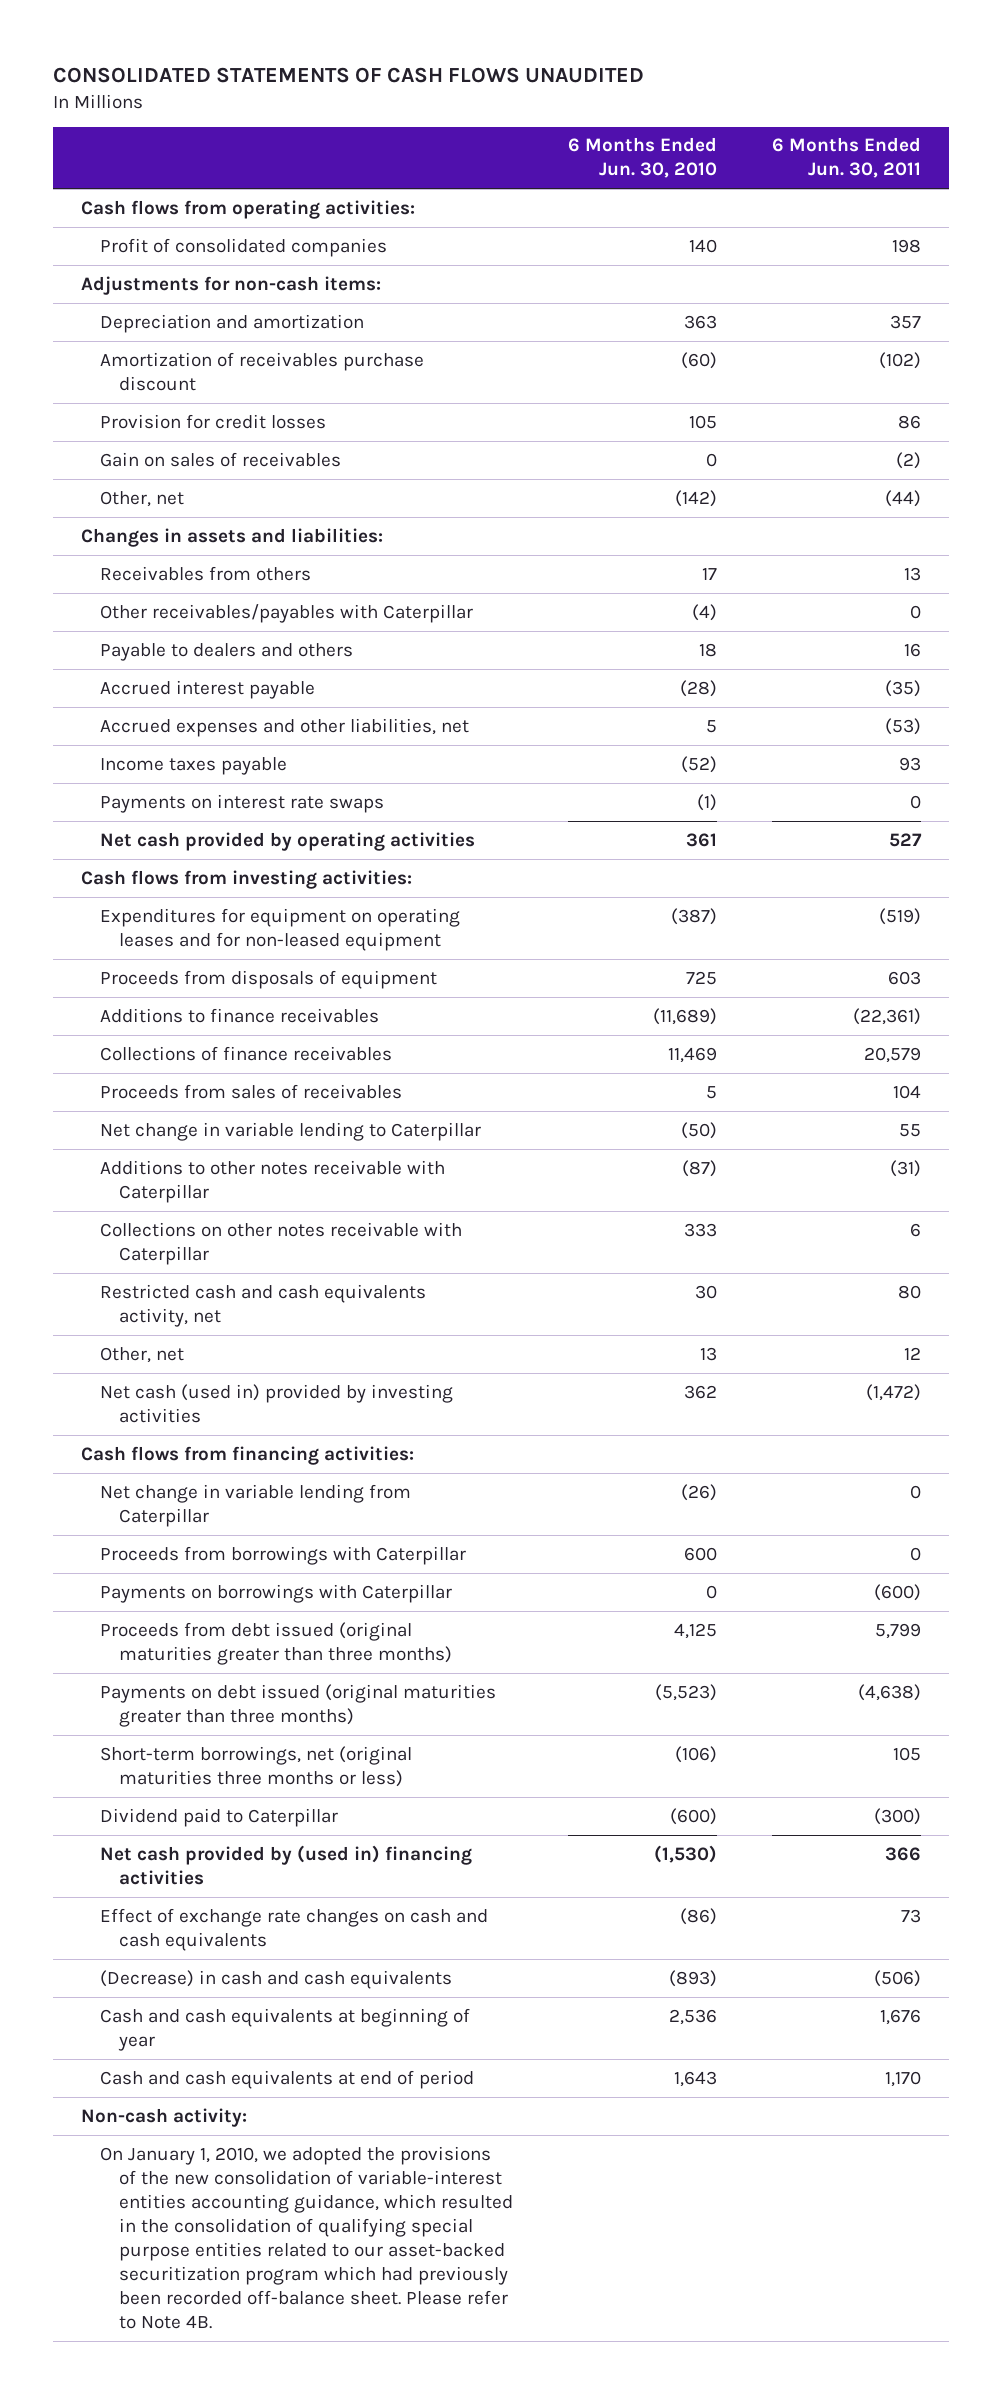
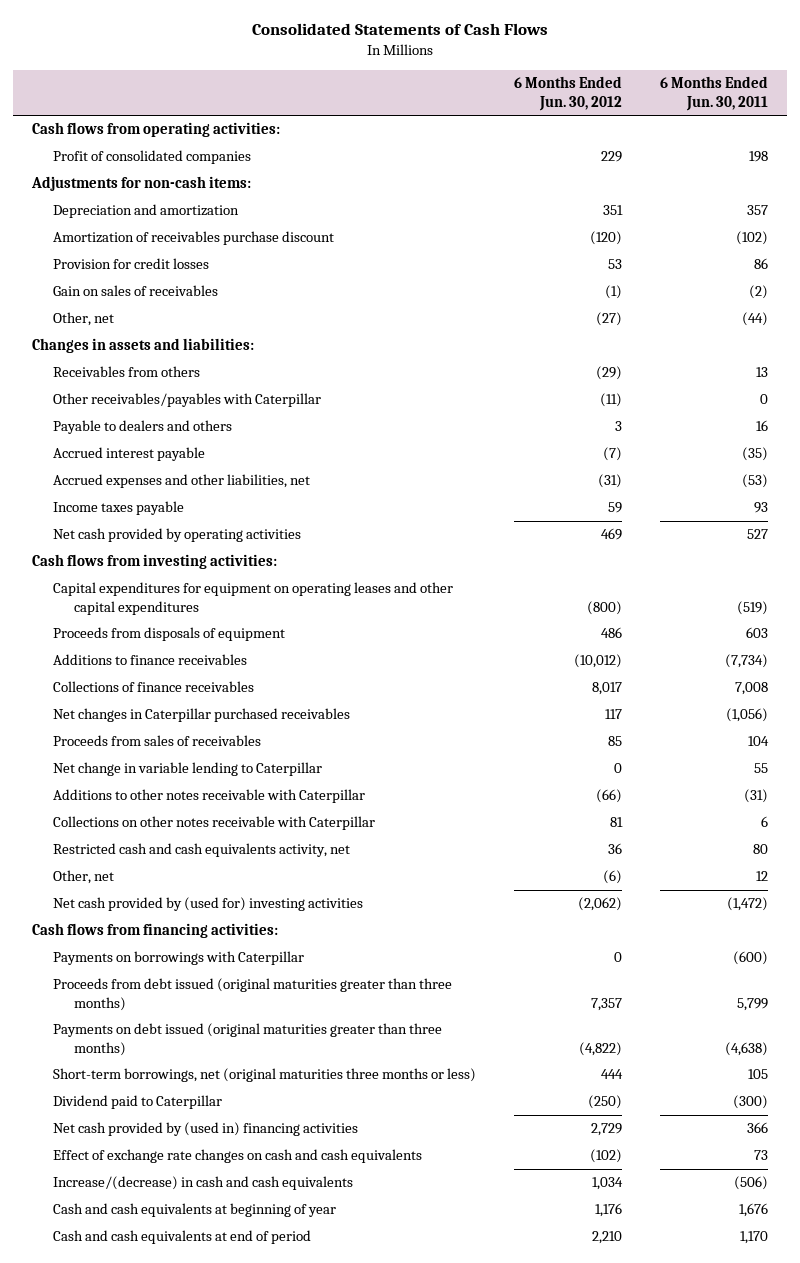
- CONSOLIDATED STATEMENTS OF CASH FLOWS UNAUDITED
+ Consolidated Statements of Cash Flows
- | 6 Months Ended Jun. 30, 2010 | 6 Months Ended Jun. 30, 2011
+ | 6 Months Ended Jun. 30, 2012 | 6 Months Ended Jun. 30, 2011
- Payments on interest rate swaps | (1) | 0
- Expenditures for equipment on operating leases and for non-leased equipment | (387) | (519)
+ Capital expenditures for equipment on operating leases and other capital expenditures | (800) | (519)
- Additions to finance receivables | (11,689) | (22,361)
- Collections of finance receivables | 11,469 | 20,579
+ Additions to finance receivables | (10,012) | (7,734)
+ Collections of finance receivables | 8,017 | 7,008
+ Net changes in Caterpillar purchased receivables | 117 | (1,056)
- Net cash (used in) provided by investing activities | 362 | (1,472)
+ Net cash provided by (used for) investing activities | (2,062) | (1,472)
- Net change in variable lending from Caterpillar | (26) | 0
- Proceeds from borrowings with Caterpillar | 600 | 0
- (Decrease) in cash and cash equivalents | (893) | (506)
+ Increase/(decrease) in cash and cash equivalents | 1,034 | (506)
- Non-cash activity:
- On January 1, 2010, we adopted the provisions of the new consolidation of variable-interest entities accounting guidance, which resulted in the consolidation of qualifying special purpose entities related to our asset-backed securitization program which had previously been recorded off-balance sheet. Please refer to Note 4B.

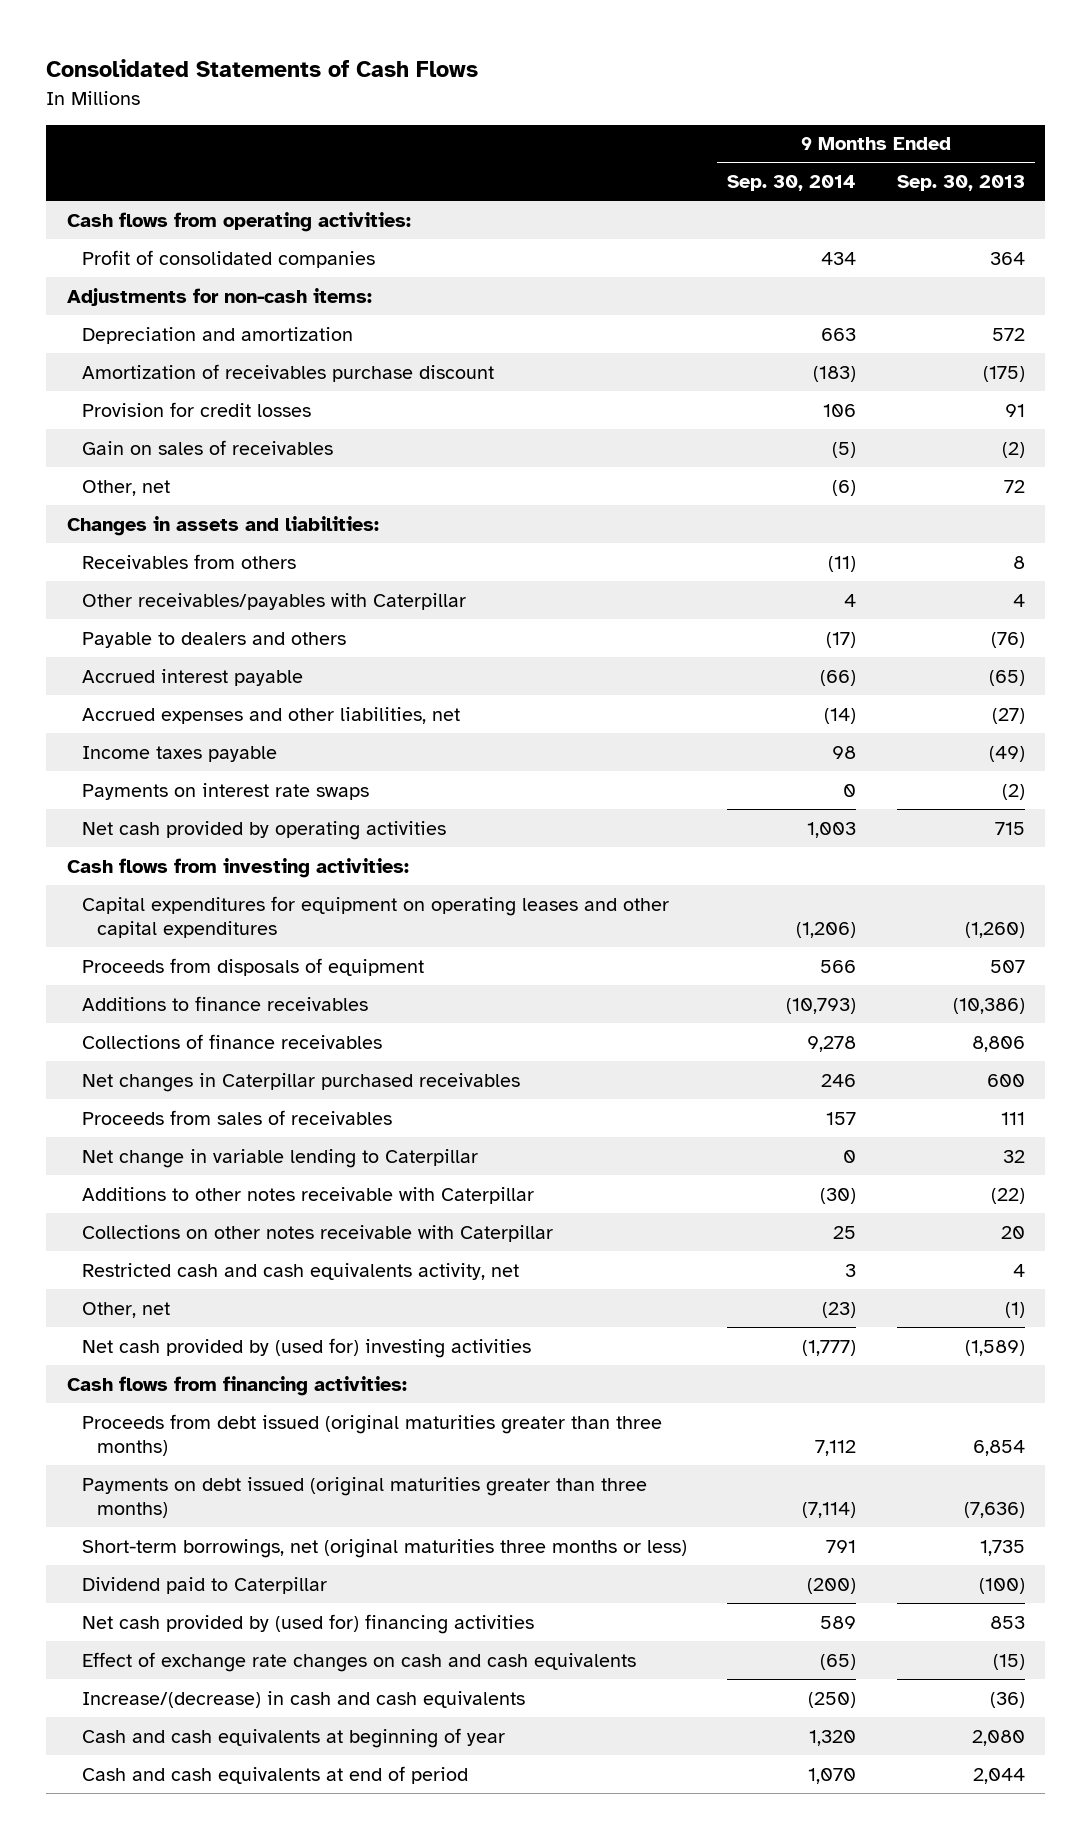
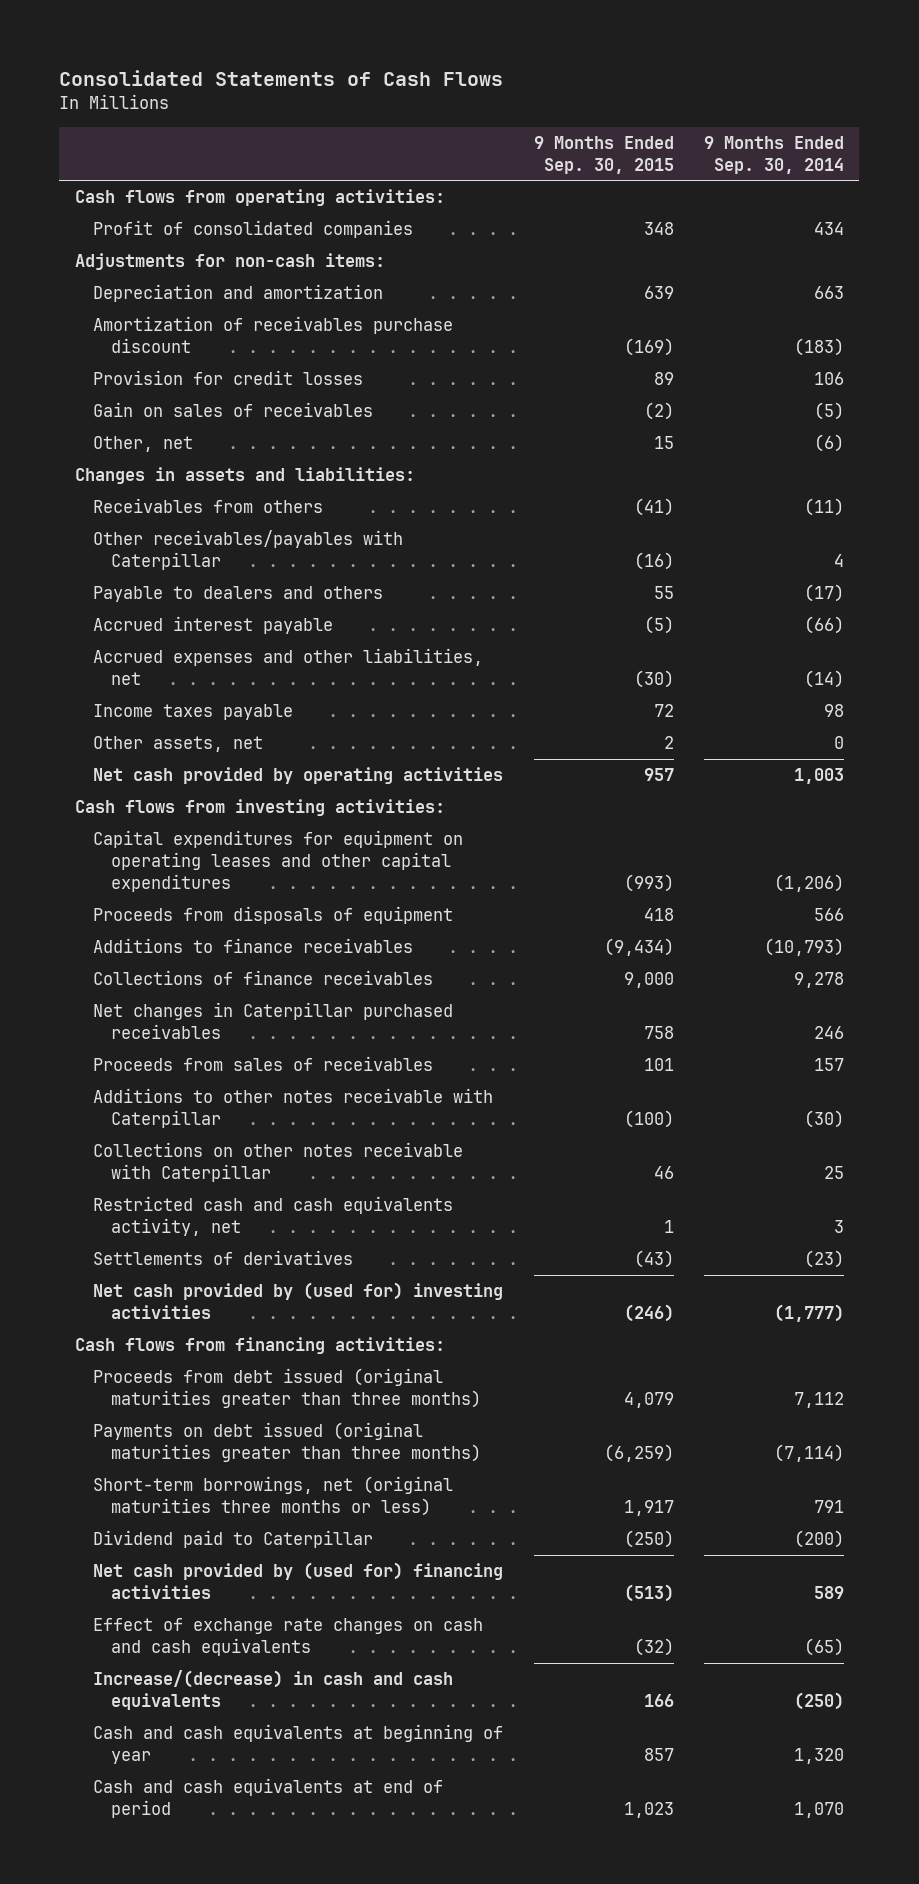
- | 9 Months Ended Sep. 30, 2014 | 9 Months Ended Sep. 30, 2013
+ | 9 Months Ended Sep. 30, 2015 | 9 Months Ended Sep. 30, 2014
- Payments on interest rate swaps | 0 | (2)
+ Other assets, net | 2 | 0
- Net change in variable lending to Caterpillar | 0 | 32
- Other, net | (23) | (1)
+ Settlements of derivatives | (43) | (23)

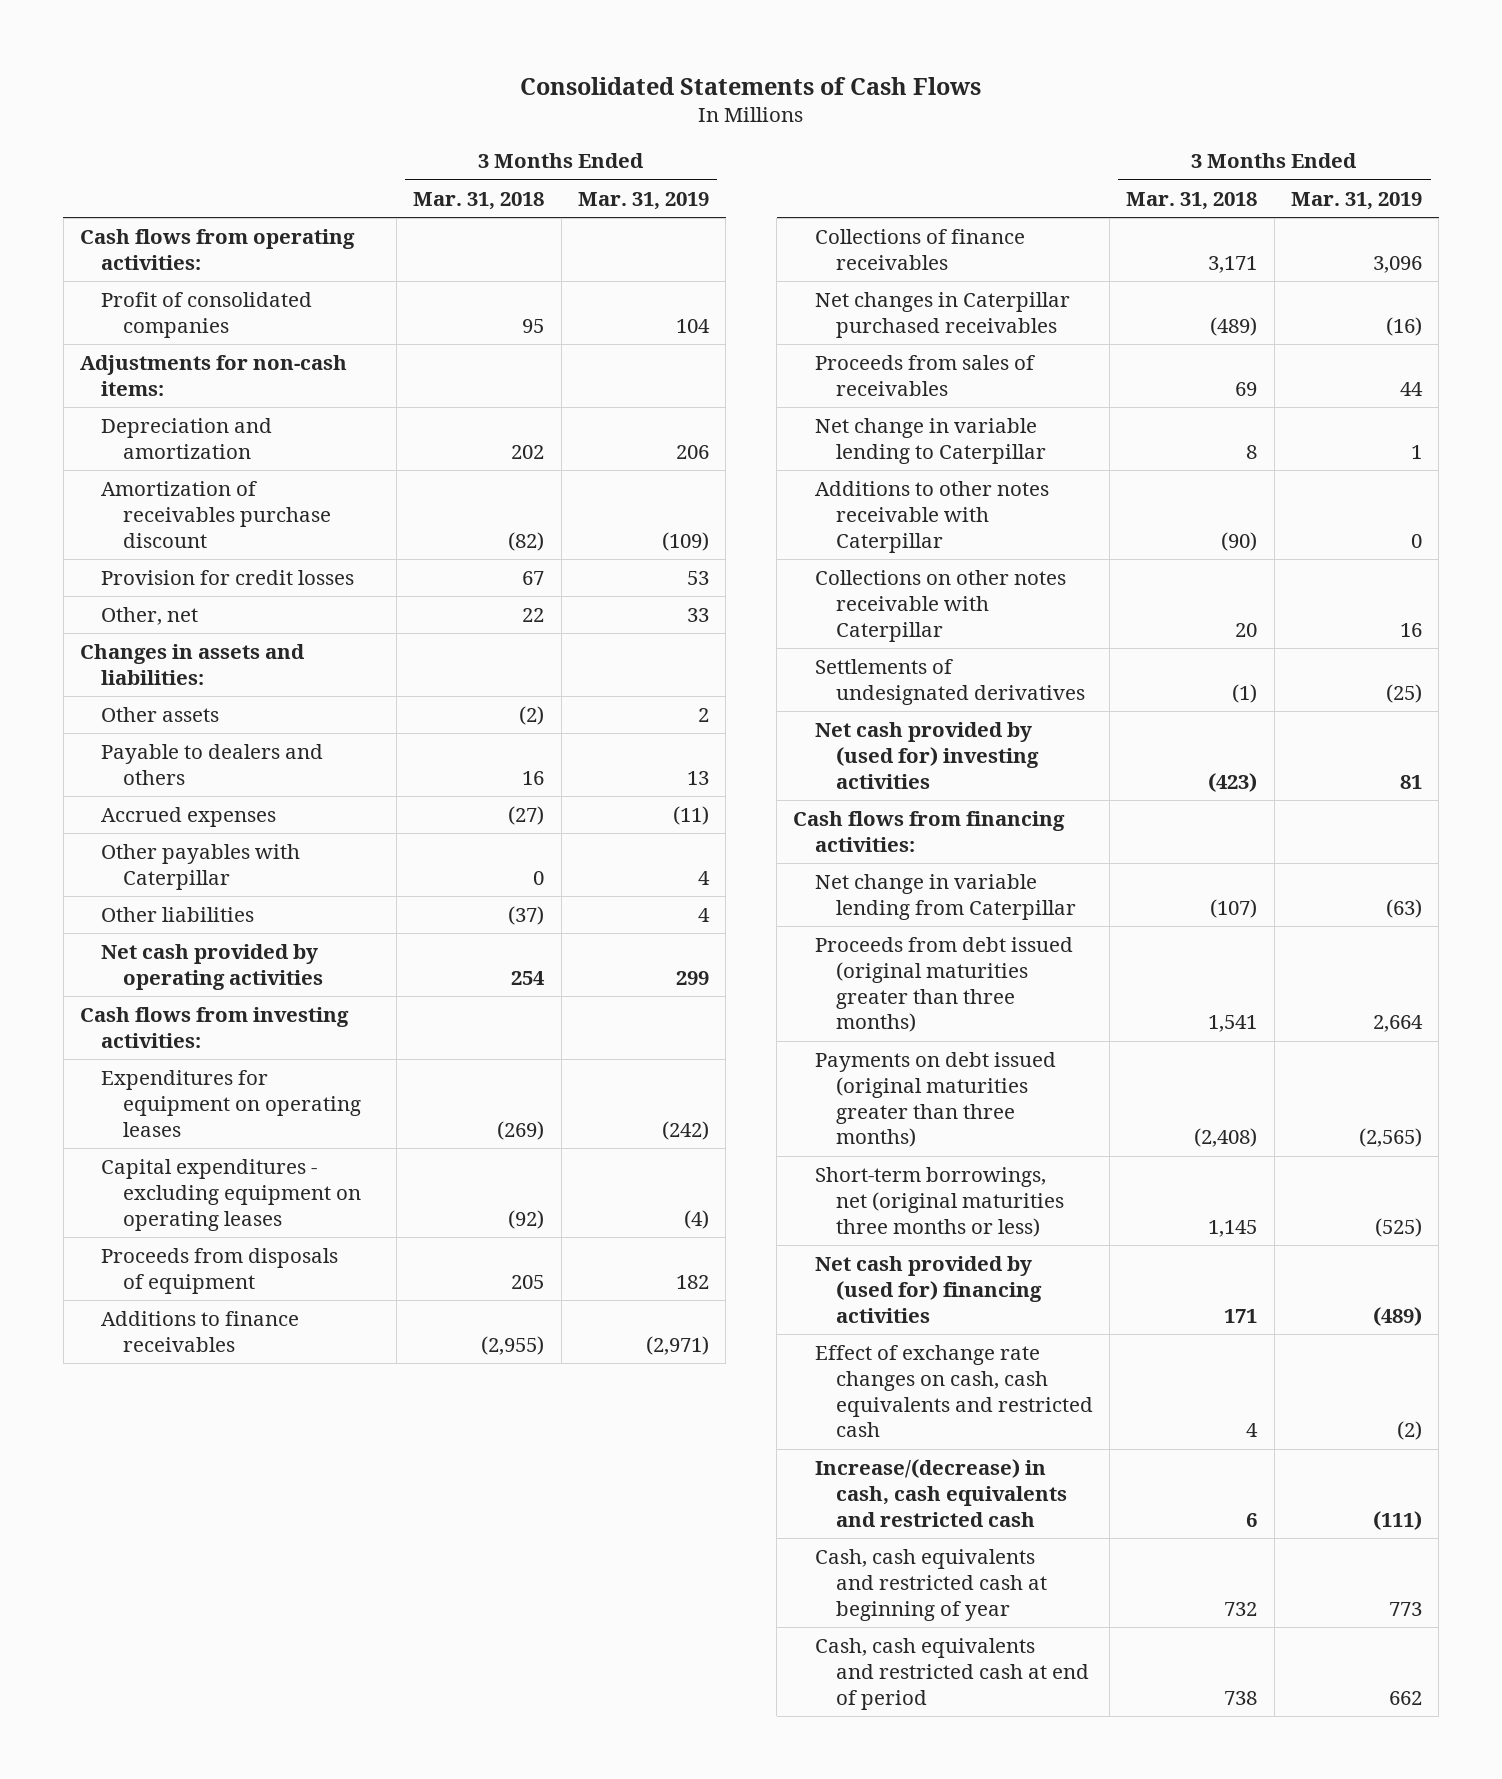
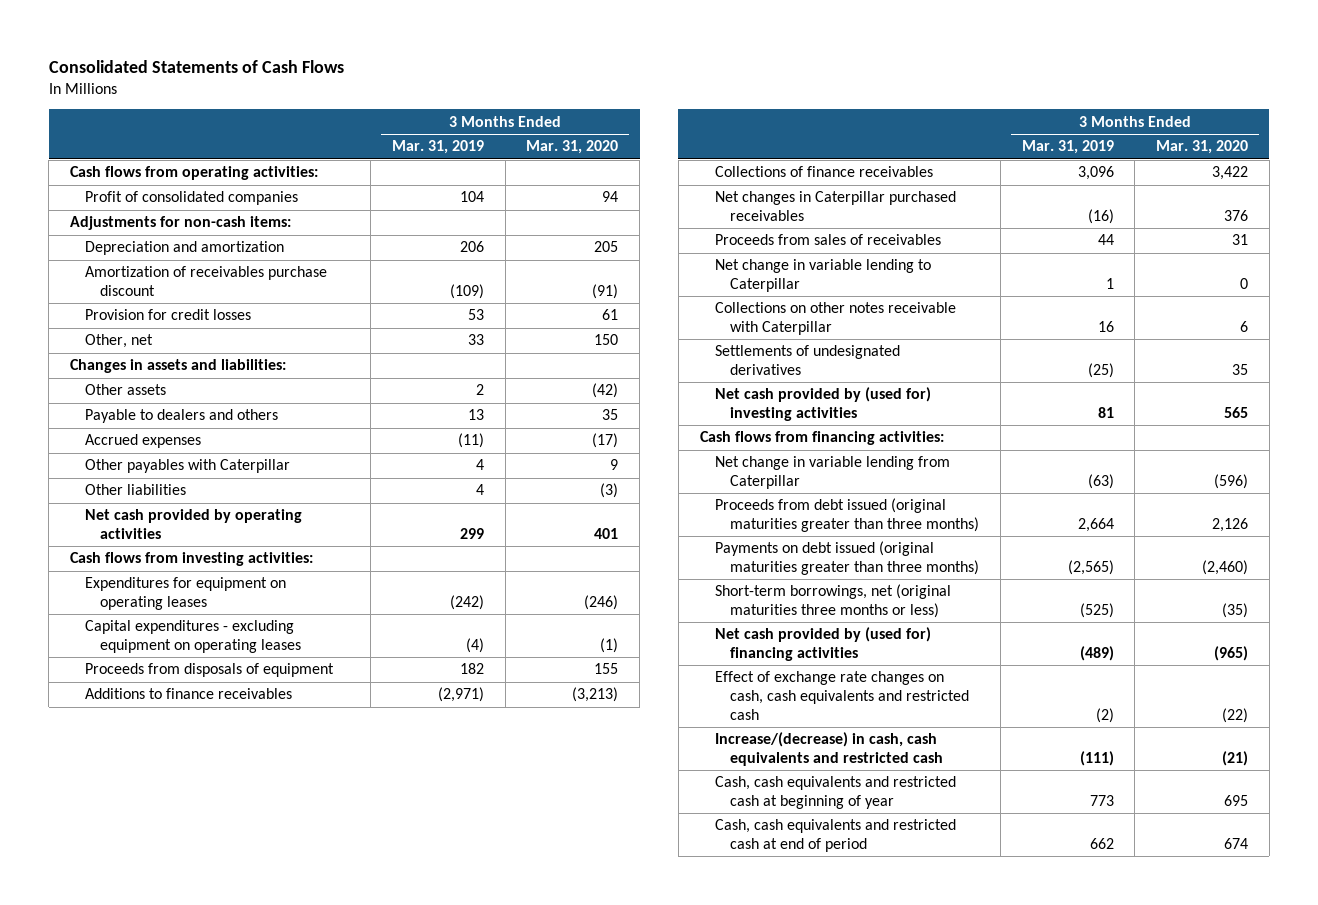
- | 3 Months Ended Mar. 31, 2018 | 3 Months Ended Mar. 31, 2019
+ | 3 Months Ended Mar. 31, 2019 | 3 Months Ended Mar. 31, 2020
- Additions to other notes receivable with Caterpillar | (90) | 0

